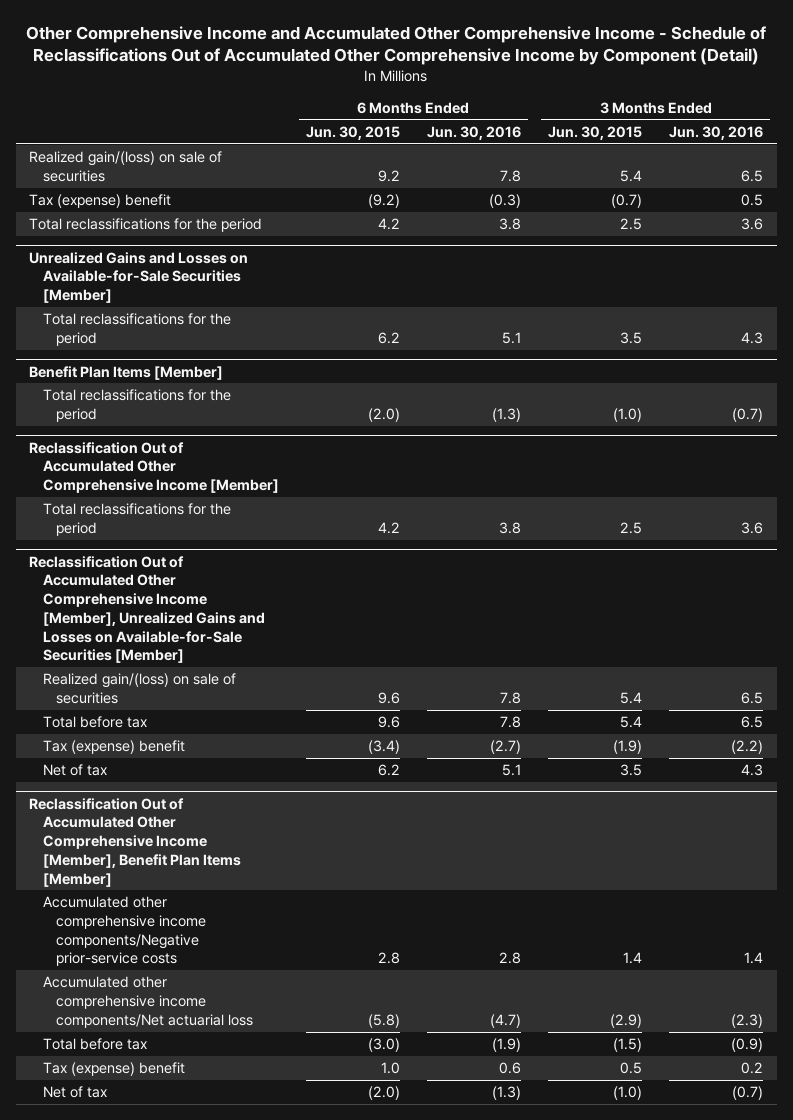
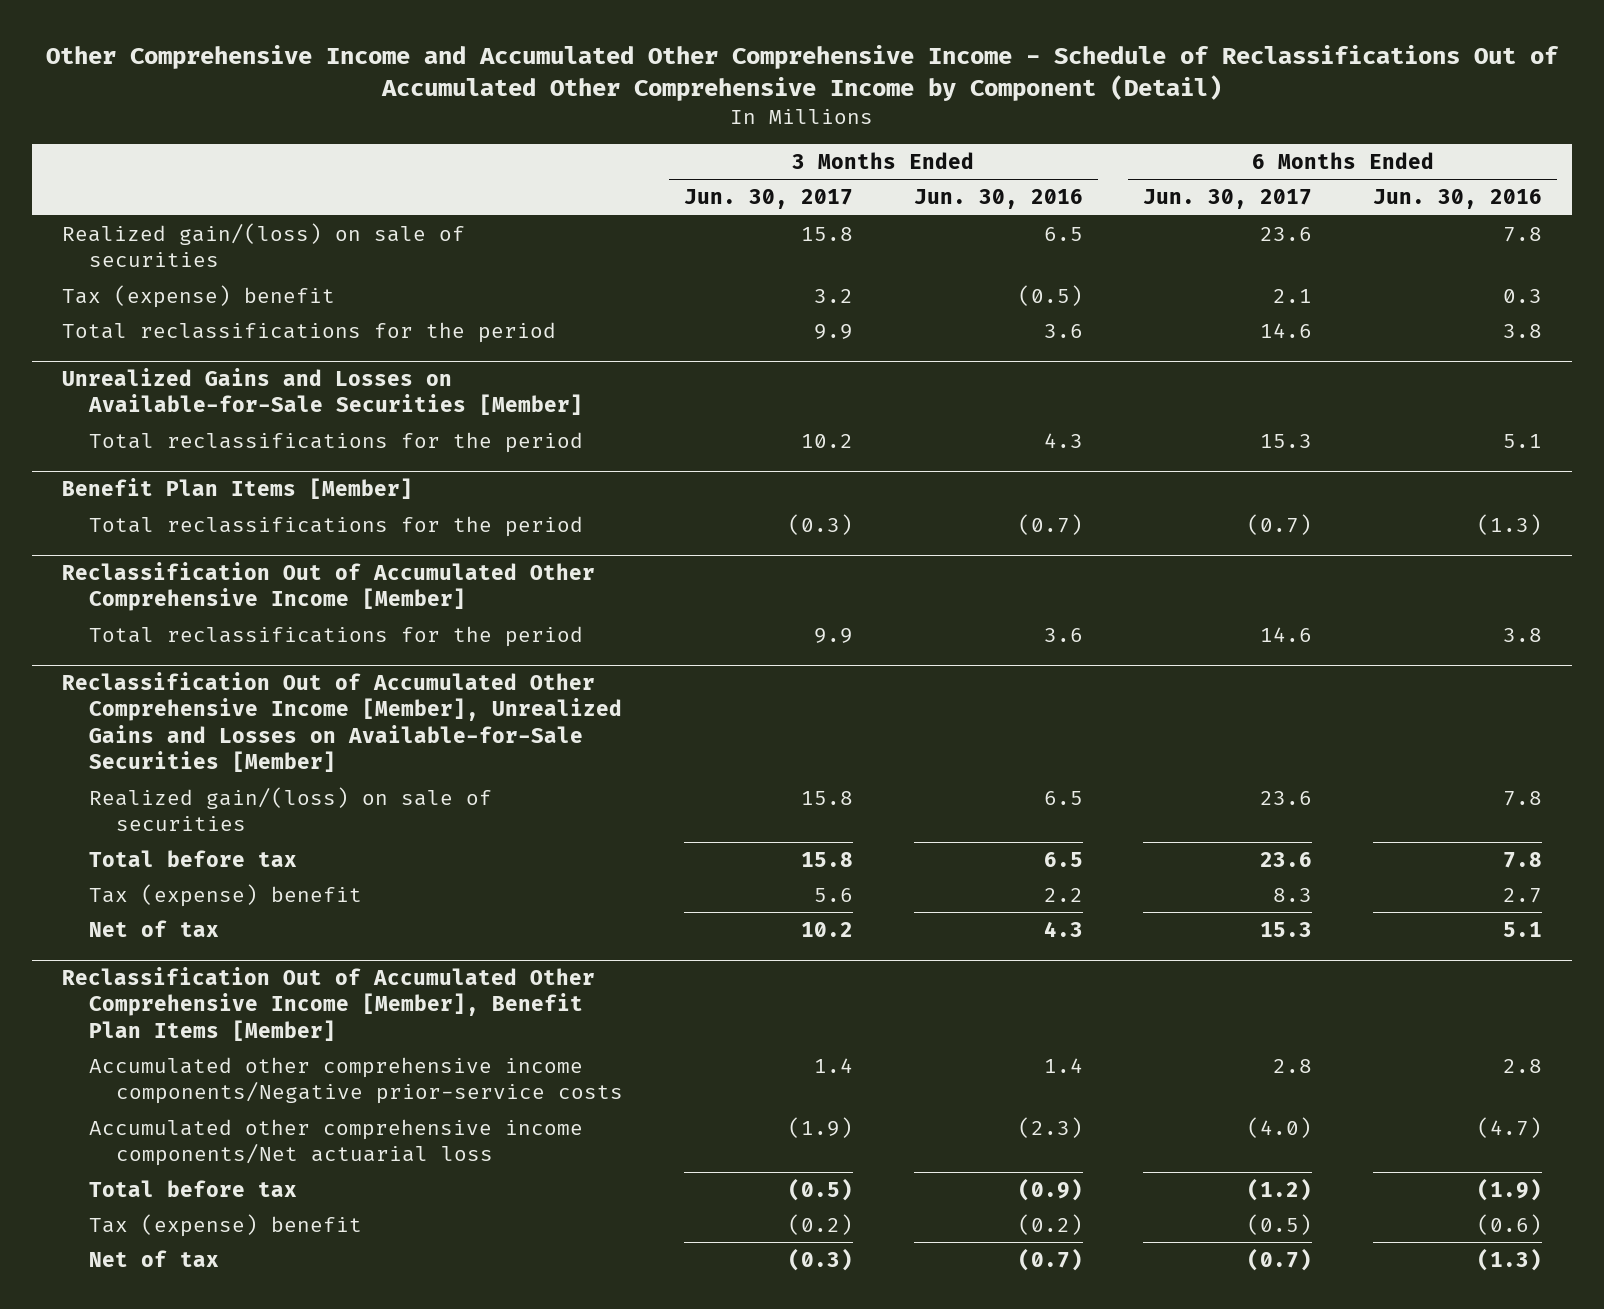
- | 6 Months Ended Jun. 30, 2015 | 6 Months Ended Jun. 30, 2016 | 3 Months Ended Jun. 30, 2015 | 3 Months Ended Jun. 30, 2016
+ | 3 Months Ended Jun. 30, 2017 | 3 Months Ended Jun. 30, 2016 | 6 Months Ended Jun. 30, 2017 | 6 Months Ended Jun. 30, 2016
- Tax (expense) benefit | (9.2) | (0.3) | (0.7) | 0.5
+ Tax (expense) benefit | 3.2 | (0.5) | 2.1 | 0.3
@ Reclassification Out of Accumulated Other Comprehensive Income [Member], Unrealized Gains and Losses on Available-for-Sale Securities [Member]
- Tax (expense) benefit | (3.4) | (2.7) | (1.9) | (2.2)
+ Tax (expense) benefit | 5.6 | 2.2 | 8.3 | 2.7
@ Reclassification Out of Accumulated Other Comprehensive Income [Member], Benefit Plan Items [Member]
- Tax (expense) benefit | 1.0 | 0.6 | 0.5 | 0.2
+ Tax (expense) benefit | (0.2) | (0.2) | (0.5) | (0.6)

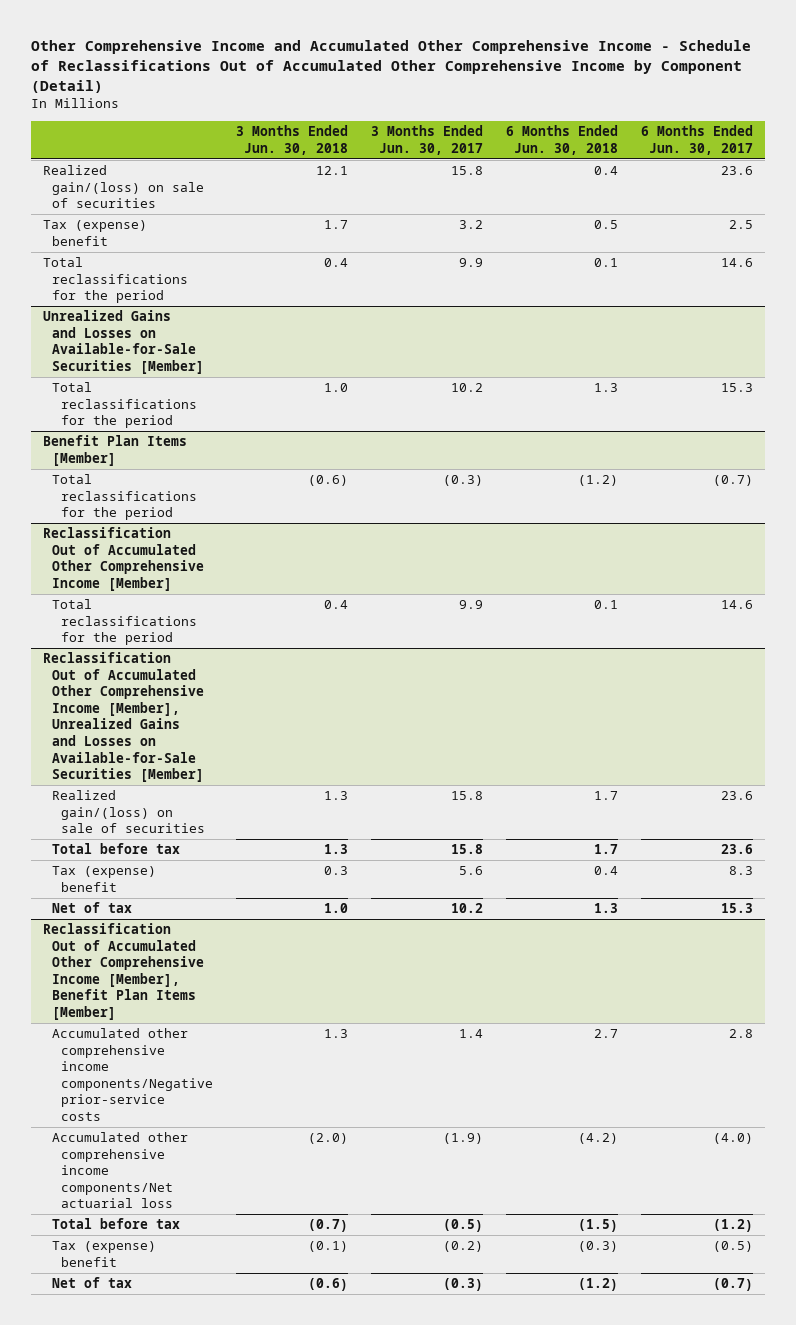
- | 3 Months Ended Jun. 30, 2017 | 3 Months Ended Jun. 30, 2016 | 6 Months Ended Jun. 30, 2017 | 6 Months Ended Jun. 30, 2016
+ | 3 Months Ended Jun. 30, 2018 | 3 Months Ended Jun. 30, 2017 | 6 Months Ended Jun. 30, 2018 | 6 Months Ended Jun. 30, 2017
- Tax (expense) benefit | 3.2 | (0.5) | 2.1 | 0.3
+ Tax (expense) benefit | 1.7 | 3.2 | 0.5 | 2.5

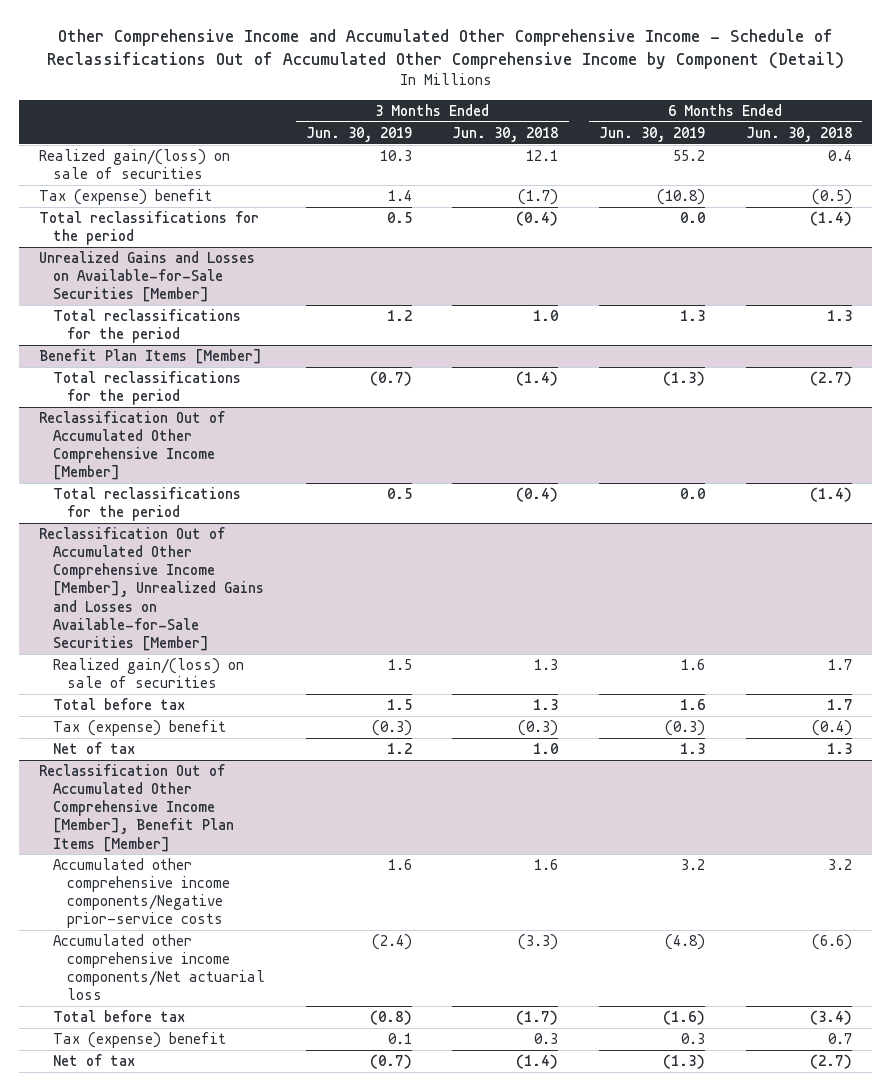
- | 3 Months Ended Jun. 30, 2018 | 3 Months Ended Jun. 30, 2017 | 6 Months Ended Jun. 30, 2018 | 6 Months Ended Jun. 30, 2017
+ | 3 Months Ended Jun. 30, 2019 | 3 Months Ended Jun. 30, 2018 | 6 Months Ended Jun. 30, 2019 | 6 Months Ended Jun. 30, 2018
- Tax (expense) benefit | 1.7 | 3.2 | 0.5 | 2.5
- Total reclassifications for the period | 0.4 | 9.9 | 0.1 | 14.6
+ Tax (expense) benefit | 1.4 | (1.7) | (10.8) | (0.5)
+ Total reclassifications for the period | 0.5 | (0.4) | 0.0 | (1.4)
@ Benefit Plan Items [Member]
- Total reclassifications for the period | (0.6) | (0.3) | (1.2) | (0.7)
+ Total reclassifications for the period | (0.7) | (1.4) | (1.3) | (2.7)
@ Reclassification Out of Accumulated Other Comprehensive Income [Member]
- Total reclassifications for the period | 0.4 | 9.9 | 0.1 | 14.6
+ Total reclassifications for the period | 0.5 | (0.4) | 0.0 | (1.4)
@ Reclassification Out of Accumulated Other Comprehensive Income [Member], Unrealized Gains and Losses on Available-for-Sale Securities [Member]
- Tax (expense) benefit | 0.3 | 5.6 | 0.4 | 8.3
+ Tax (expense) benefit | (0.3) | (0.3) | (0.3) | (0.4)
@ Reclassification Out of Accumulated Other Comprehensive Income [Member], Benefit Plan Items [Member]
- Accumulated other comprehensive income components/Negative prior-service costs | 1.3 | 1.4 | 2.7 | 2.8
- Accumulated other comprehensive income components/Net actuarial loss | (2.0) | (1.9) | (4.2) | (4.0)
- Total before tax | (0.7) | (0.5) | (1.5) | (1.2)
- Tax (expense) benefit | (0.1) | (0.2) | (0.3) | (0.5)
- Net of tax | (0.6) | (0.3) | (1.2) | (0.7)
+ Accumulated other comprehensive income components/Negative prior-service costs | 1.6 | 1.6 | 3.2 | 3.2
+ Accumulated other comprehensive income components/Net actuarial loss | (2.4) | (3.3) | (4.8) | (6.6)
+ Total before tax | (0.8) | (1.7) | (1.6) | (3.4)
+ Tax (expense) benefit | 0.1 | 0.3 | 0.3 | 0.7
+ Net of tax | (0.7) | (1.4) | (1.3) | (2.7)

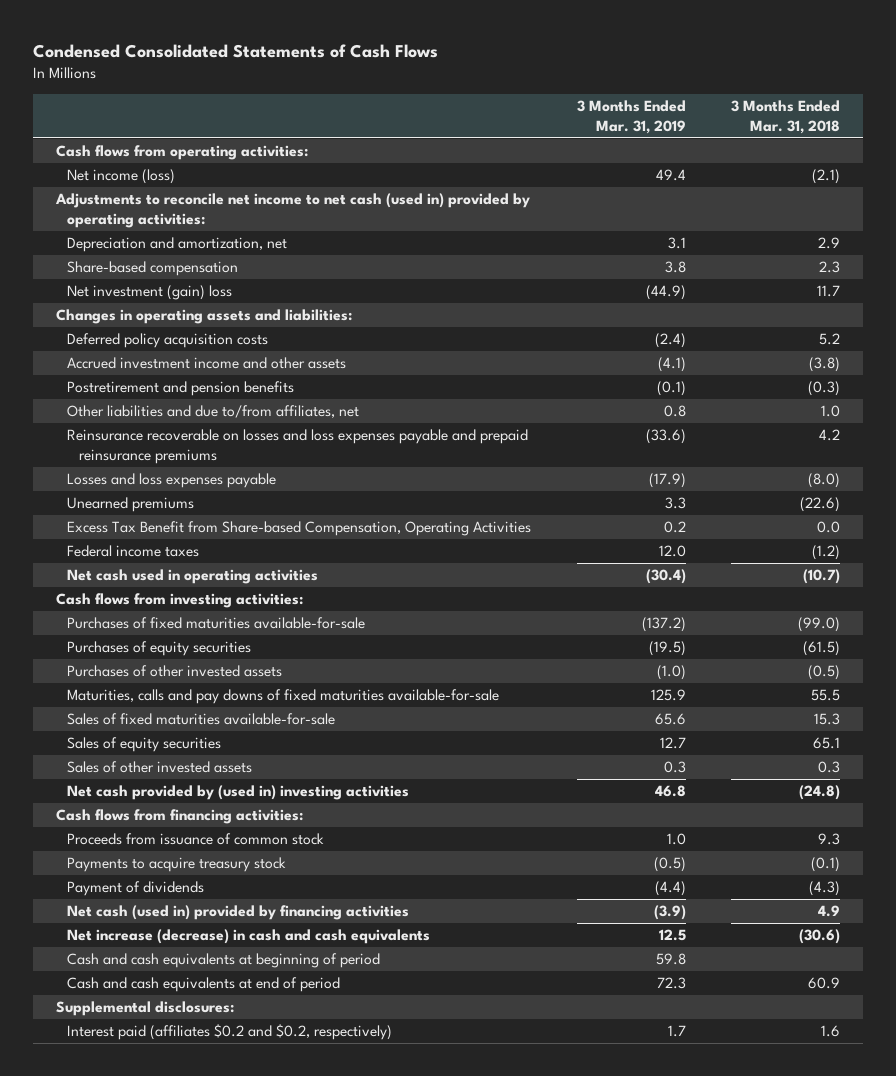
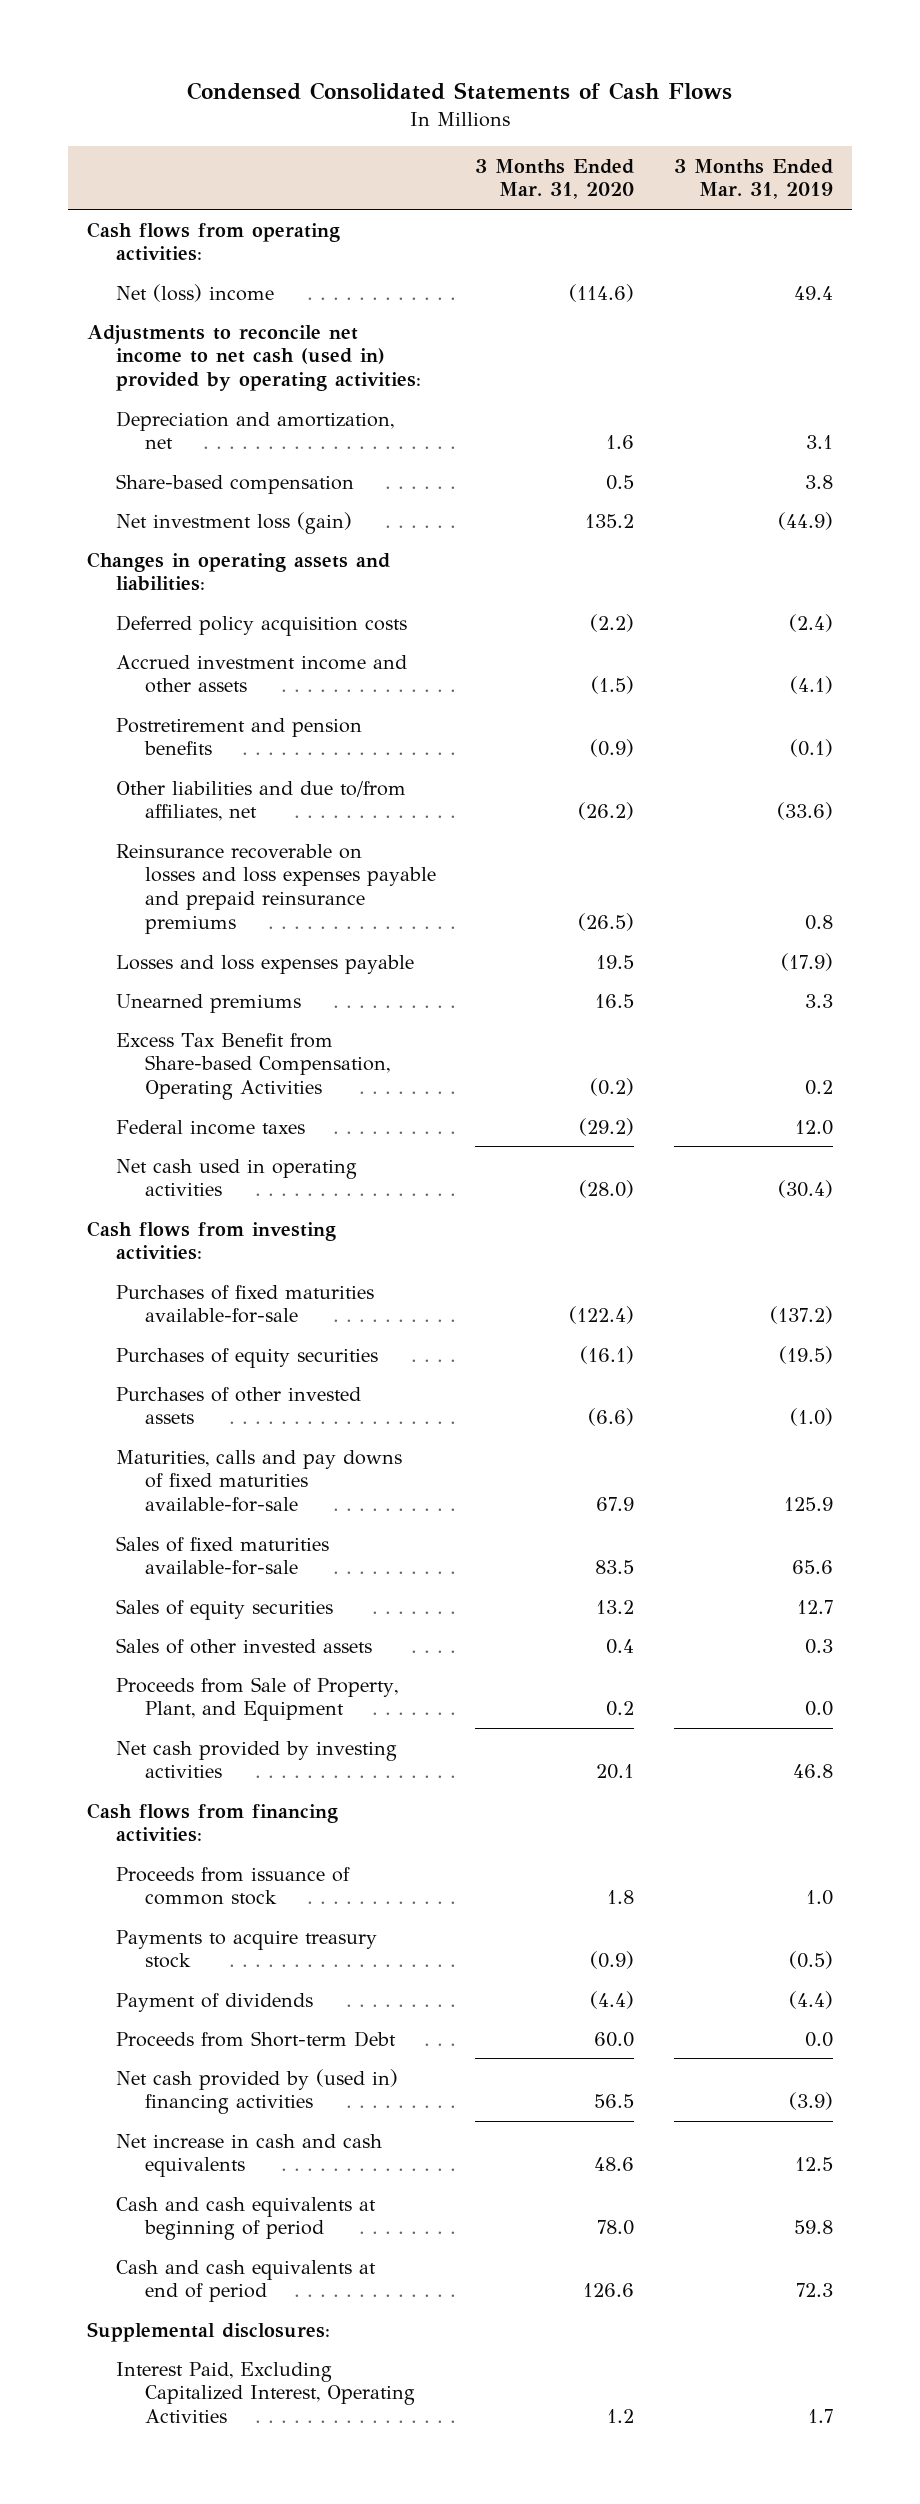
- | 3 Months Ended Mar. 31, 2019 | 3 Months Ended Mar. 31, 2018
+ | 3 Months Ended Mar. 31, 2020 | 3 Months Ended Mar. 31, 2019
- Net income (loss) | 49.4 | (2.1)
+ Net (loss) income | (114.6) | 49.4
- Net investment (gain) loss | (44.9) | 11.7
+ Net investment loss (gain) | 135.2 | (44.9)
- Other liabilities and due to/from affiliates, net | 0.8 | 1.0
- Reinsurance recoverable on losses and loss expenses payable and prepaid reinsurance premiums | (33.6) | 4.2
+ Other liabilities and due to/from affiliates, net | (26.2) | (33.6)
+ Reinsurance recoverable on losses and loss expenses payable and prepaid reinsurance premiums | (26.5) | 0.8
- Net cash provided by (used in) investing activities | 46.8 | (24.8)
+ Proceeds from Sale of Property, Plant, and Equipment | 0.2 | 0.0
+ Net cash provided by investing activities | 20.1 | 46.8
- Net cash (used in) provided by financing activities | (3.9) | 4.9
- Net increase (decrease) in cash and cash equivalents | 12.5 | (30.6)
+ Proceeds from Short-term Debt | 60.0 | 0.0
+ Net cash provided by (used in) financing activities | 56.5 | (3.9)
+ Net increase in cash and cash equivalents | 48.6 | 12.5
- Interest paid (affiliates $0.2 and $0.2, respectively) | 1.7 | 1.6
+ Interest Paid, Excluding Capitalized Interest, Operating Activities | 1.2 | 1.7

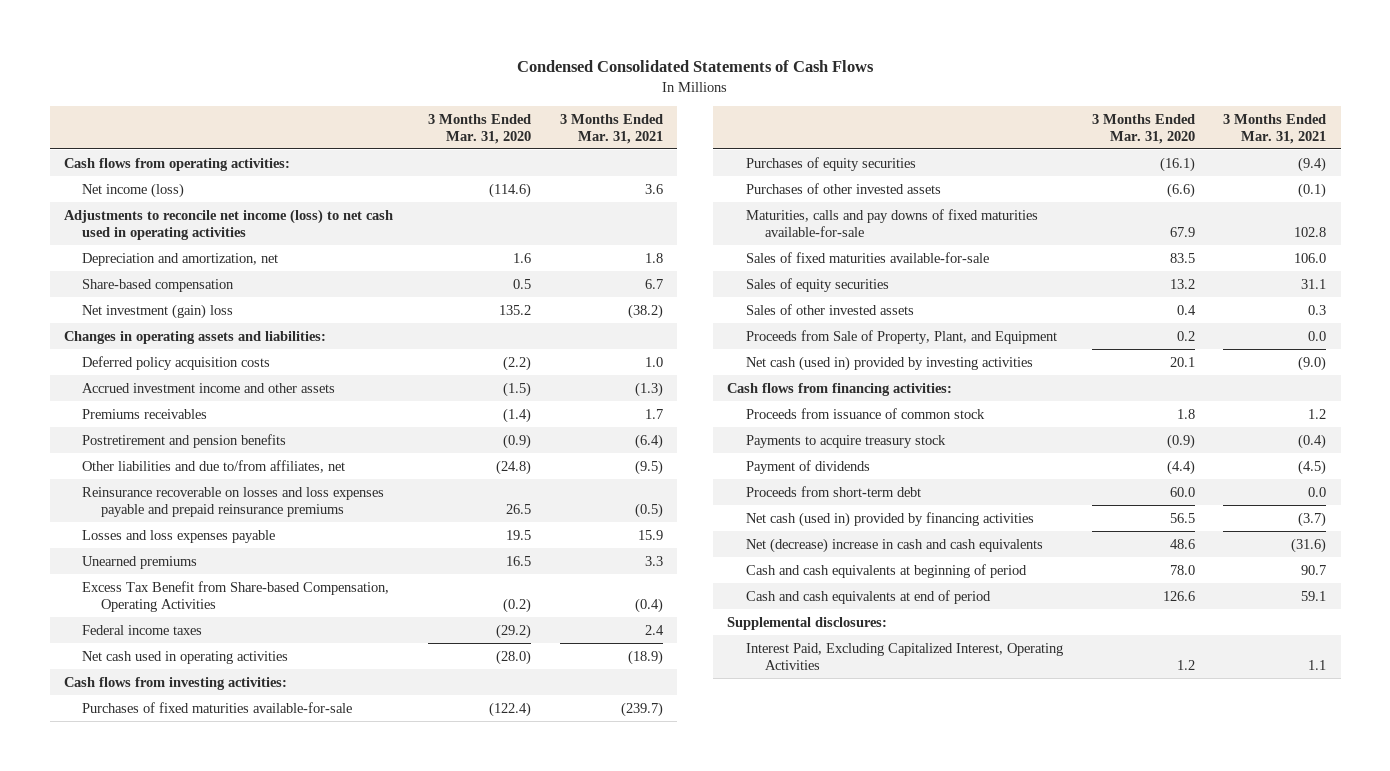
- | 3 Months Ended Mar. 31, 2020 | 3 Months Ended Mar. 31, 2019
+ | 3 Months Ended Mar. 31, 2020 | 3 Months Ended Mar. 31, 2021
- Net (loss) income | (114.6) | 49.4
- Adjustments to reconcile net income to net cash (used in) provided by operating activities:
+ Net income (loss) | (114.6) | 3.6
+ Adjustments to reconcile net income (loss) to net cash used in operating activities
- Net investment loss (gain) | 135.2 | (44.9)
+ Net investment (gain) loss | 135.2 | (38.2)
+ Premiums receivables | (1.4) | 1.7
- Other liabilities and due to/from affiliates, net | (26.2) | (33.6)
- Reinsurance recoverable on losses and loss expenses payable and prepaid reinsurance premiums | (26.5) | 0.8
+ Other liabilities and due to/from affiliates, net | (24.8) | (9.5)
+ Reinsurance recoverable on losses and loss expenses payable and prepaid reinsurance premiums | 26.5 | (0.5)
- Net cash provided by investing activities | 20.1 | 46.8
+ Net cash (used in) provided by investing activities | 20.1 | (9.0)
- Proceeds from Short-term Debt | 60.0 | 0.0
- Net cash provided by (used in) financing activities | 56.5 | (3.9)
- Net increase in cash and cash equivalents | 48.6 | 12.5
+ Proceeds from short-term debt | 60.0 | 0.0
+ Net cash (used in) provided by financing activities | 56.5 | (3.7)
+ Net (decrease) increase in cash and cash equivalents | 48.6 | (31.6)

